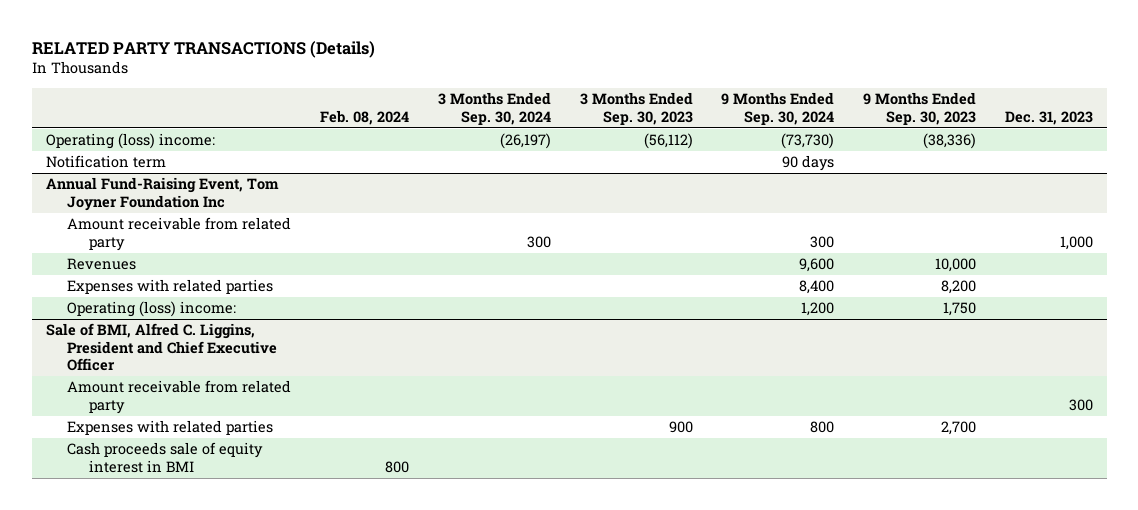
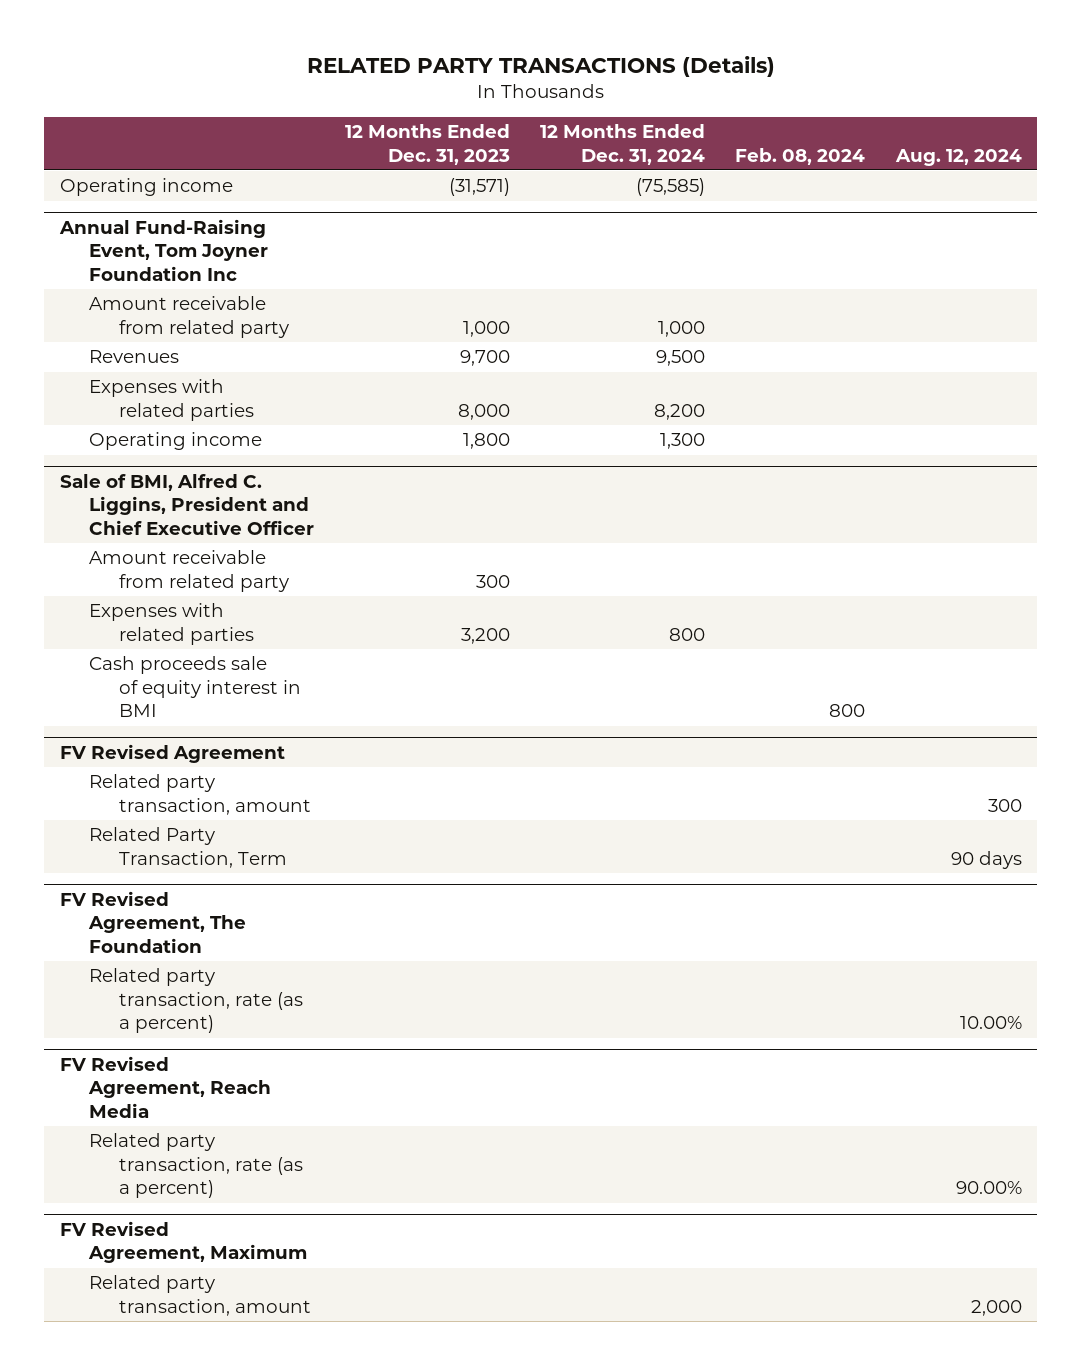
- | Feb. 08, 2024 | 3 Months Ended Sep. 30, 2024 | 3 Months Ended Sep. 30, 2023 | 9 Months Ended Sep. 30, 2024 | 9 Months Ended Sep. 30, 2023 | Dec. 31, 2023
+ | 12 Months Ended Dec. 31, 2023 | 12 Months Ended Dec. 31, 2024 | Feb. 08, 2024 | Aug. 12, 2024
- Operating (loss) income: | | (26,197) | (56,112) | (73,730) | (38,336) |
- Notification term | | | | 90 days | |
+ Operating income | (31,571) | (75,585) | |
@ Annual Fund-Raising Event, Tom Joyner Foundation Inc
- Operating (loss) income: | | | | 1,200 | 1,750 |
+ Operating income | 1,800 | 1,300 | |
+ FV Revised Agreement
+ Related party transaction, amount | | | | 300
+ Related Party Transaction, Term | | | | 90 days
+ FV Revised Agreement, The Foundation
+ Related party transaction, rate (as a percent) | | | | 10.00%
+ FV Revised Agreement, Reach Media
+ Related party transaction, rate (as a percent) | | | | 90.00%
+ FV Revised Agreement, Maximum
+ Related party transaction, amount | | | | 2,000

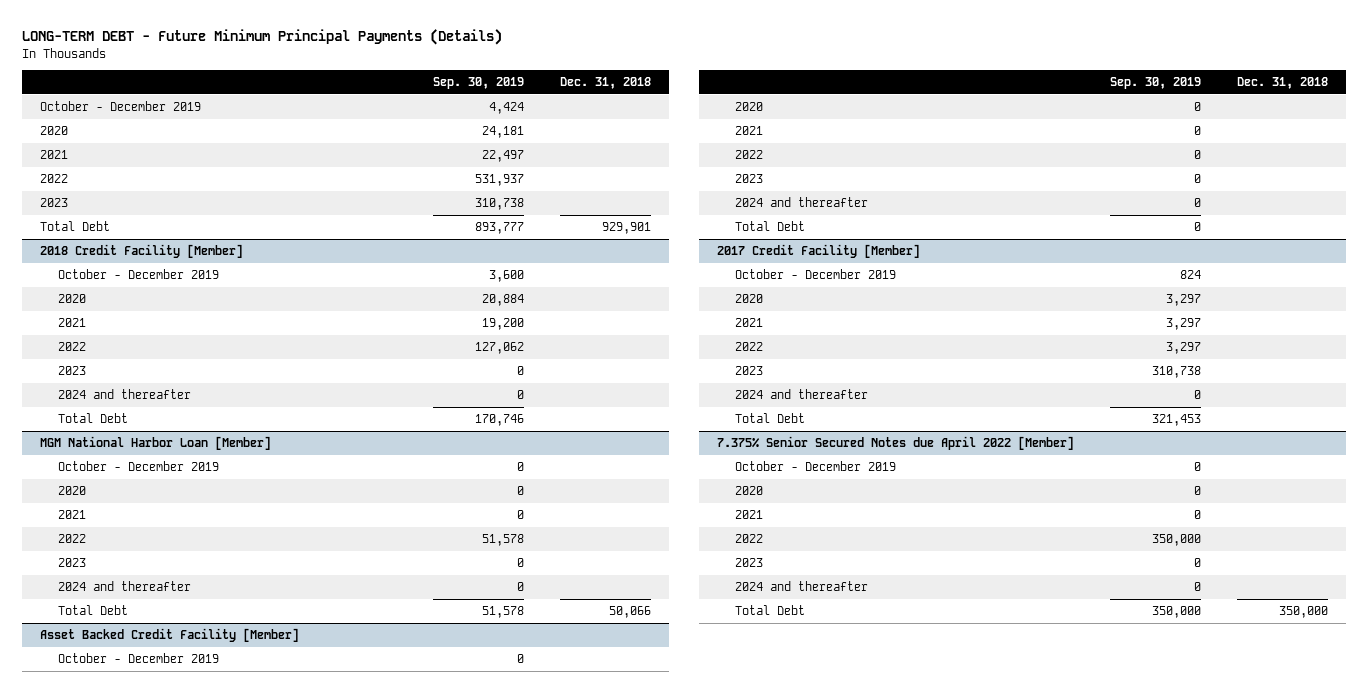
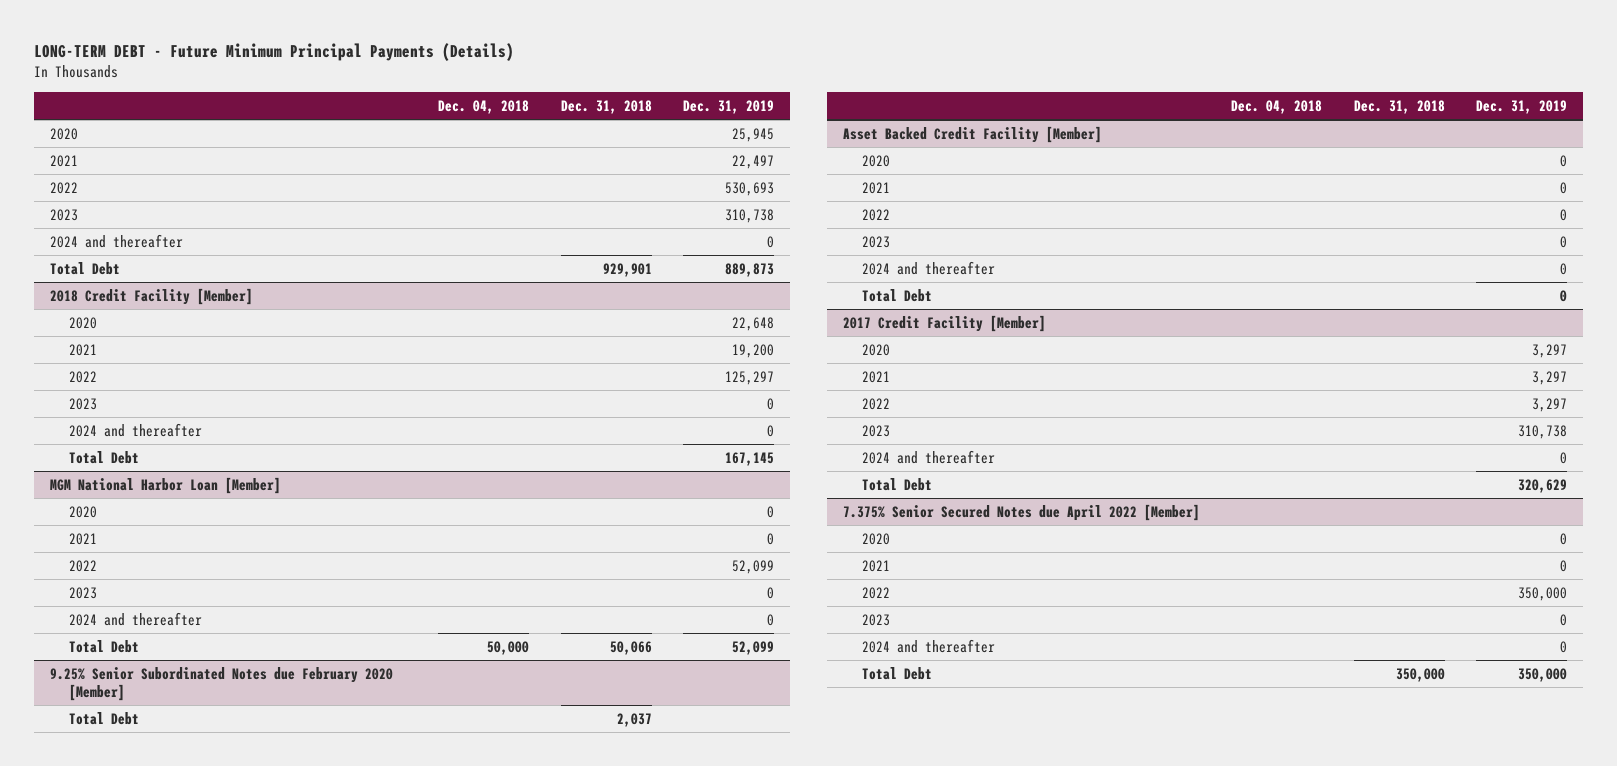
- | Sep. 30, 2019 | Dec. 31, 2018
+ | Dec. 04, 2018 | Dec. 31, 2018 | Dec. 31, 2019
- October - December 2019 | 4,424 |
+ 2024 and thereafter | | | 0
@ 2018 Credit Facility [Member]
- October - December 2019 | 3,600 |
@ MGM National Harbor Loan [Member]
- October - December 2019 | 0 |
+ 9.25% Senior Subordinated Notes due February 2020 [Member]
+ Total Debt | | 2,037 |
@ Asset Backed Credit Facility [Member]
- October - December 2019 | 0 |
@ 2017 Credit Facility [Member]
- October - December 2019 | 824 |
@ 7.375% Senior Secured Notes due April 2022 [Member]
- October - December 2019 | 0 |

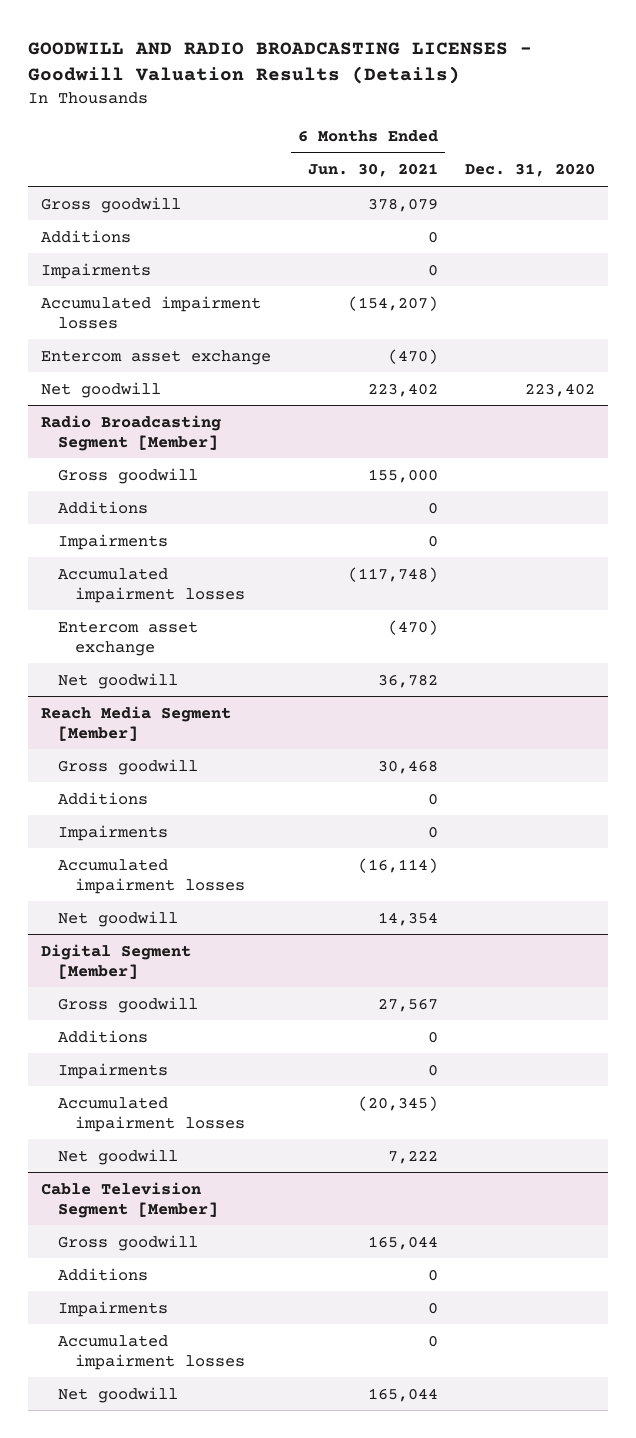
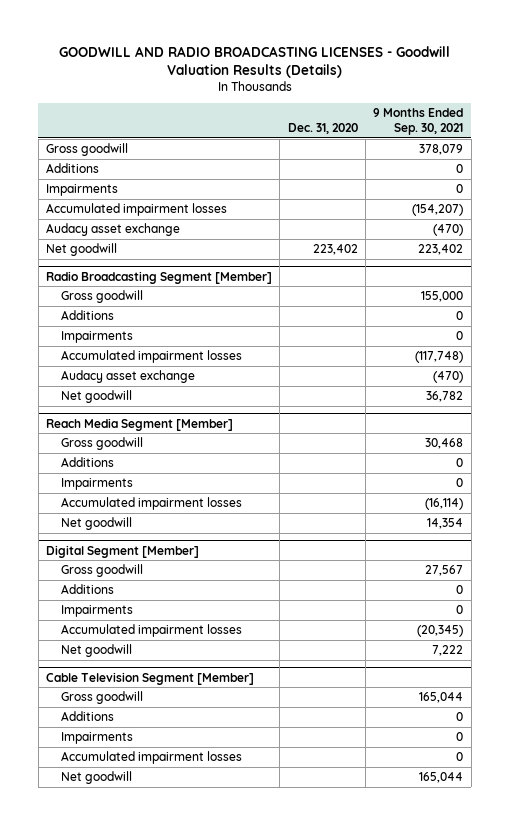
- | 6 Months Ended Jun. 30, 2021 | Dec. 31, 2020
+ | Dec. 31, 2020 | 9 Months Ended Sep. 30, 2021
- Entercom asset exchange | (470) |
+ Audacy asset exchange | | (470)
@ Radio Broadcasting Segment [Member]
- Entercom asset exchange | (470) |
+ Audacy asset exchange | | (470)

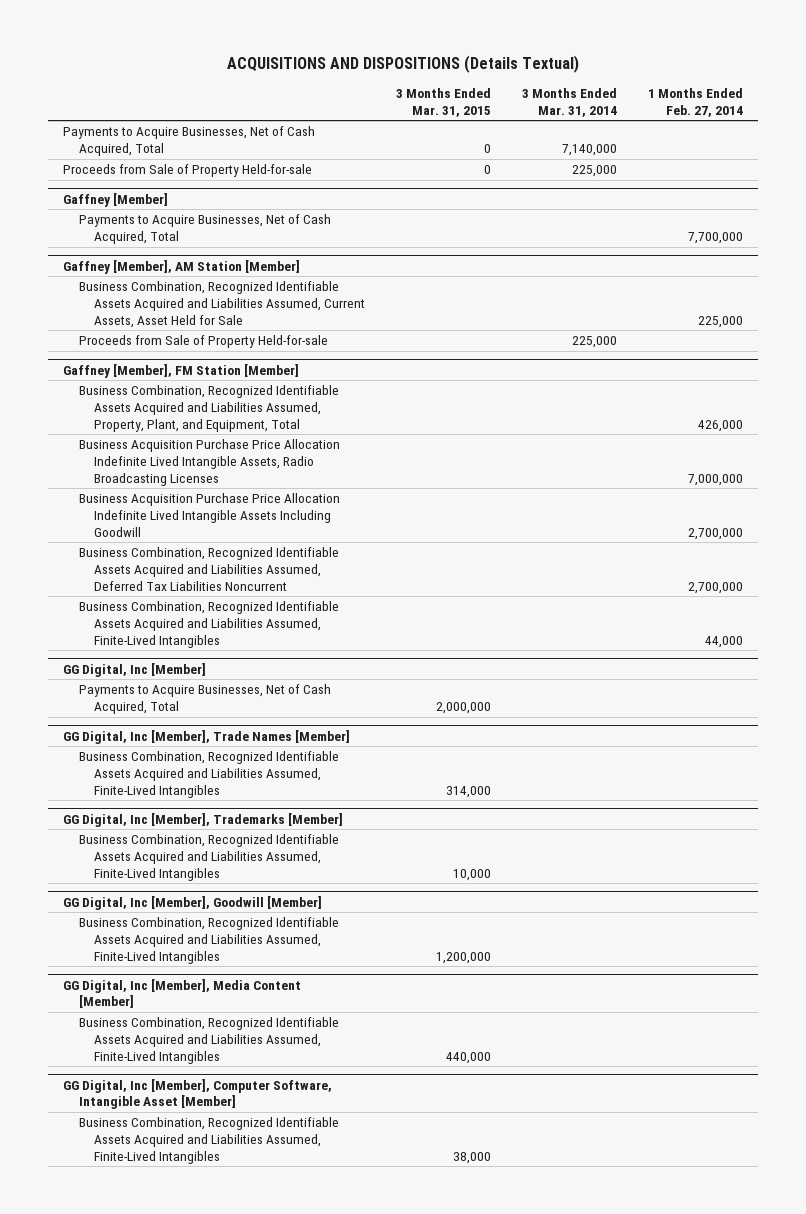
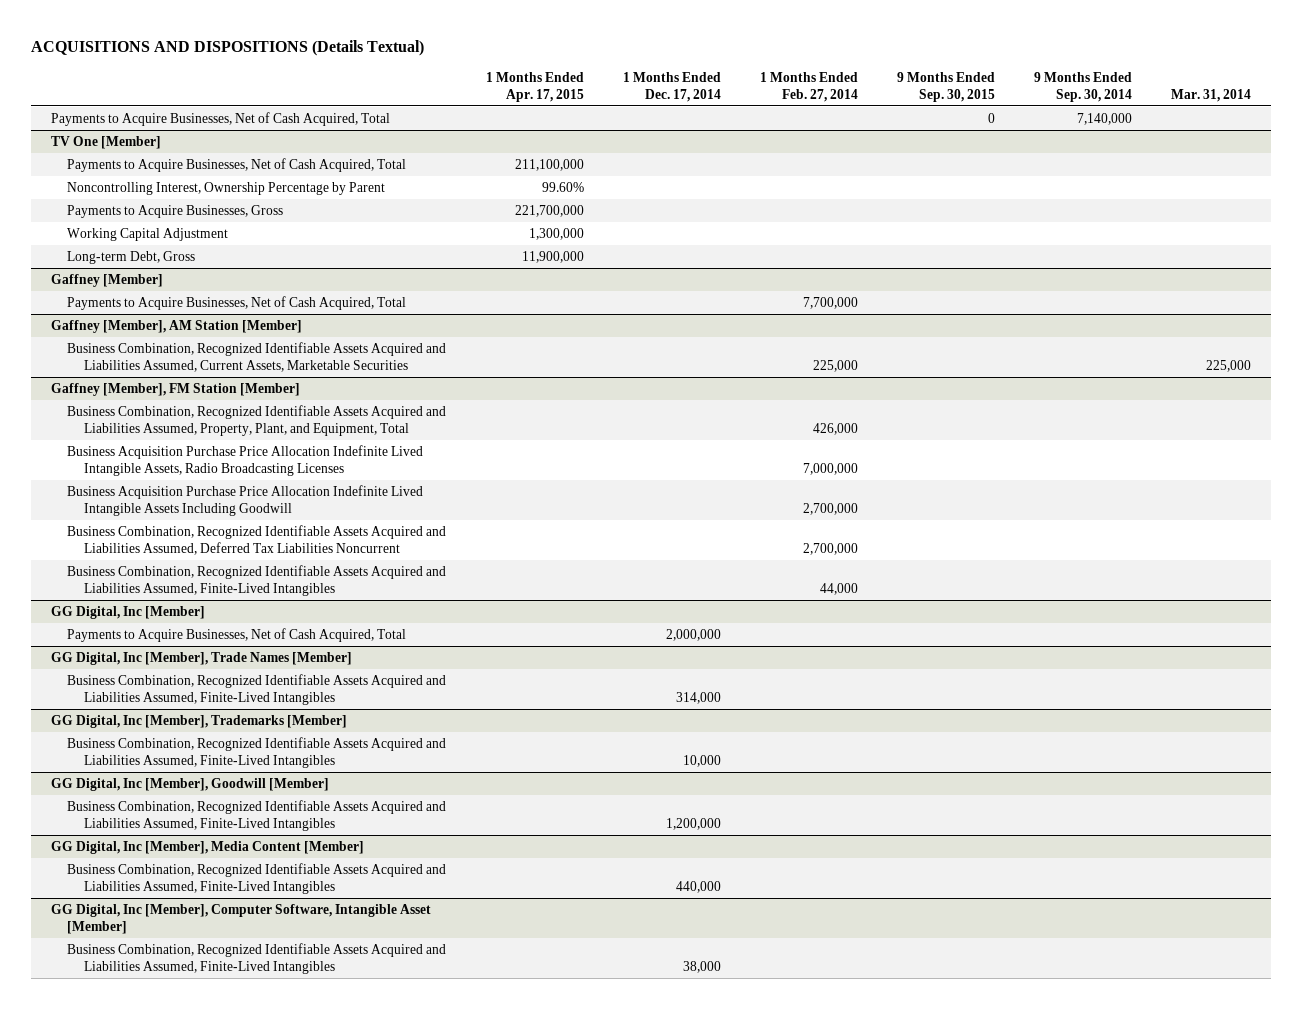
- | 3 Months Ended Mar. 31, 2015 | 3 Months Ended Mar. 31, 2014 | 1 Months Ended Feb. 27, 2014
+ | 1 Months Ended Apr. 17, 2015 | 1 Months Ended Dec. 17, 2014 | 1 Months Ended Feb. 27, 2014 | 9 Months Ended Sep. 30, 2015 | 9 Months Ended Sep. 30, 2014 | Mar. 31, 2014
- Proceeds from Sale of Property Held-for-sale | 0 | 225,000 |
+ TV One [Member]
+ Payments to Acquire Businesses, Net of Cash Acquired, Total | 211,100,000 | | | | |
+ Noncontrolling Interest, Ownership Percentage by Parent | 99.60% | | | | |
+ Payments to Acquire Businesses, Gross | 221,700,000 | | | | |
+ Working Capital Adjustment | 1,300,000 | | | | |
+ Long-term Debt, Gross | 11,900,000 | | | | |
@ Gaffney [Member], AM Station [Member]
- Business Combination, Recognized Identifiable Assets Acquired and Liabilities Assumed, Current Assets, Asset Held for Sale | | | 225,000
- Proceeds from Sale of Property Held-for-sale | | 225,000 |
+ Business Combination, Recognized Identifiable Assets Acquired and Liabilities Assumed, Current Assets, Marketable Securities | | | 225,000 | | | 225,000

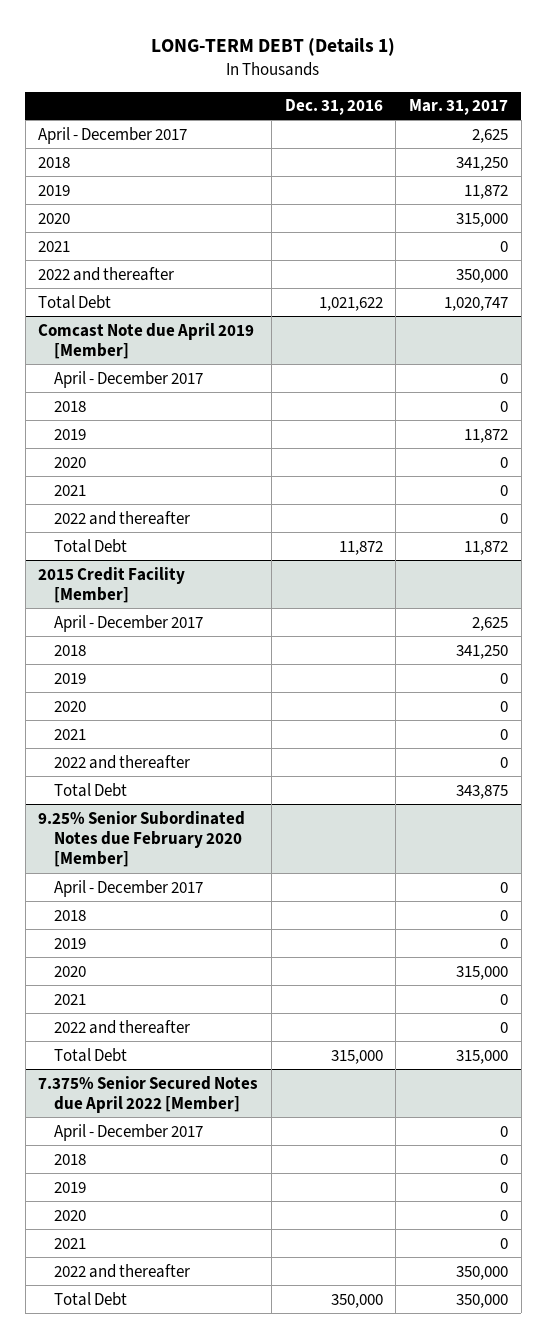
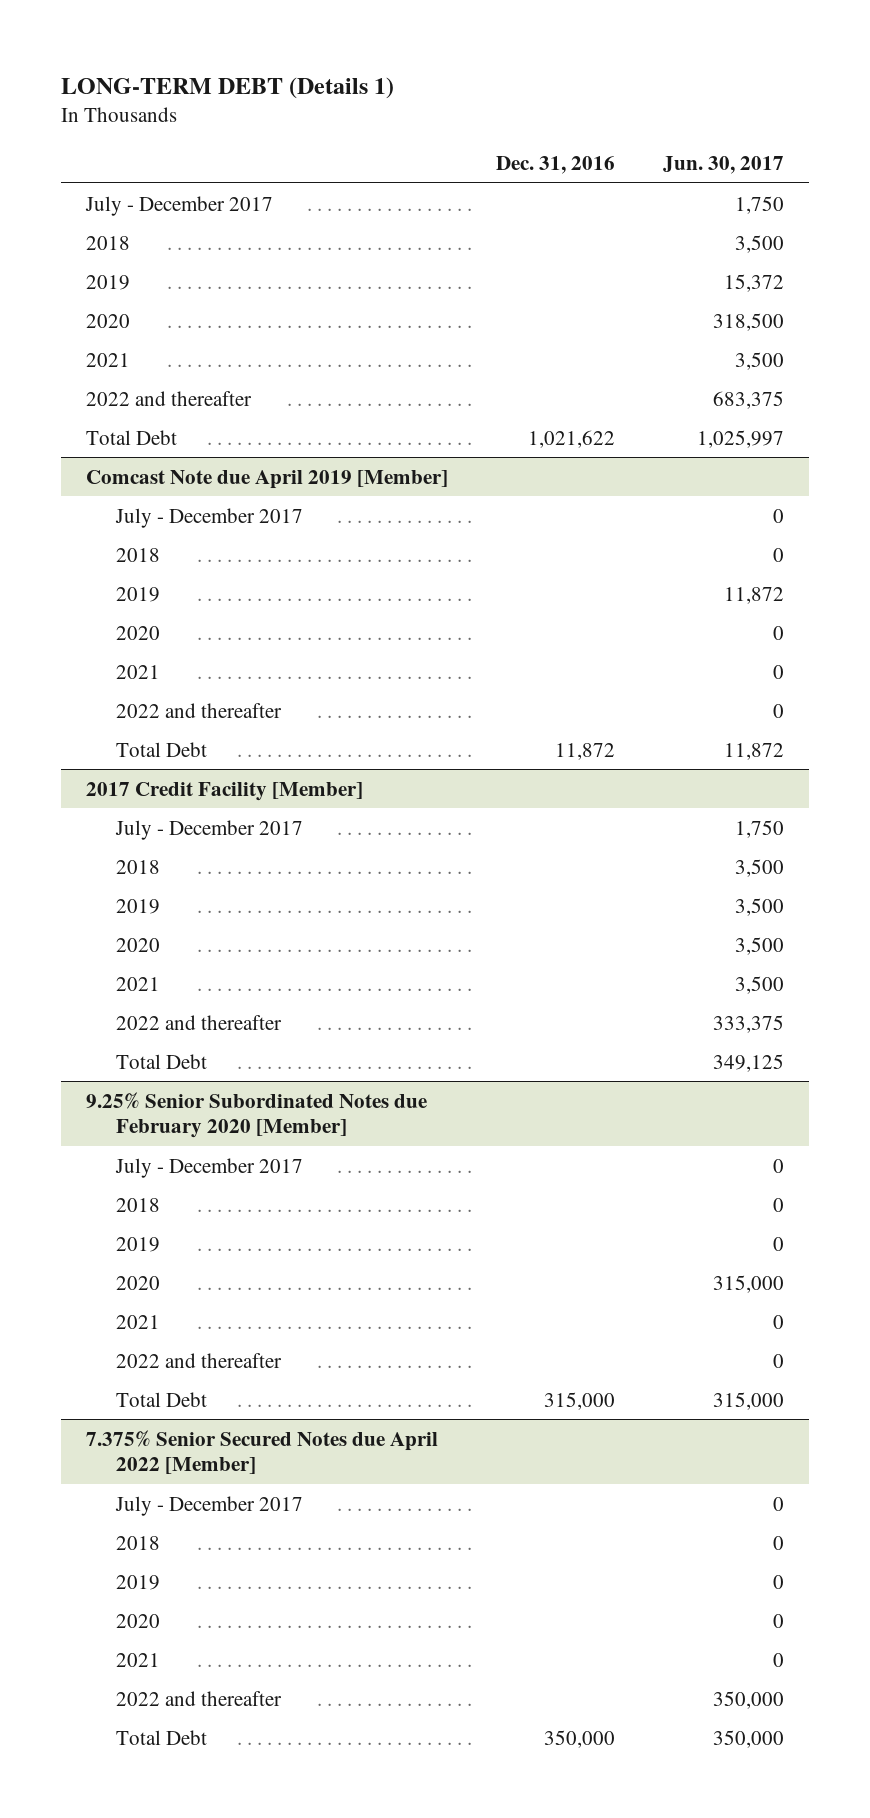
- | Dec. 31, 2016 | Mar. 31, 2017
+ | Dec. 31, 2016 | Jun. 30, 2017
- April - December 2017 | | 2,625
+ July - December 2017 | | 1,750
@ Comcast Note due April 2019 [Member]
- April - December 2017 | | 0
+ July - December 2017 | | 0
- 2015 Credit Facility [Member]
- April - December 2017 | | 2,625
+ 2017 Credit Facility [Member]
+ July - December 2017 | | 1,750
@ 9.25% Senior Subordinated Notes due February 2020 [Member]
- April - December 2017 | | 0
+ July - December 2017 | | 0
@ 7.375% Senior Secured Notes due April 2022 [Member]
- April - December 2017 | | 0
+ July - December 2017 | | 0

